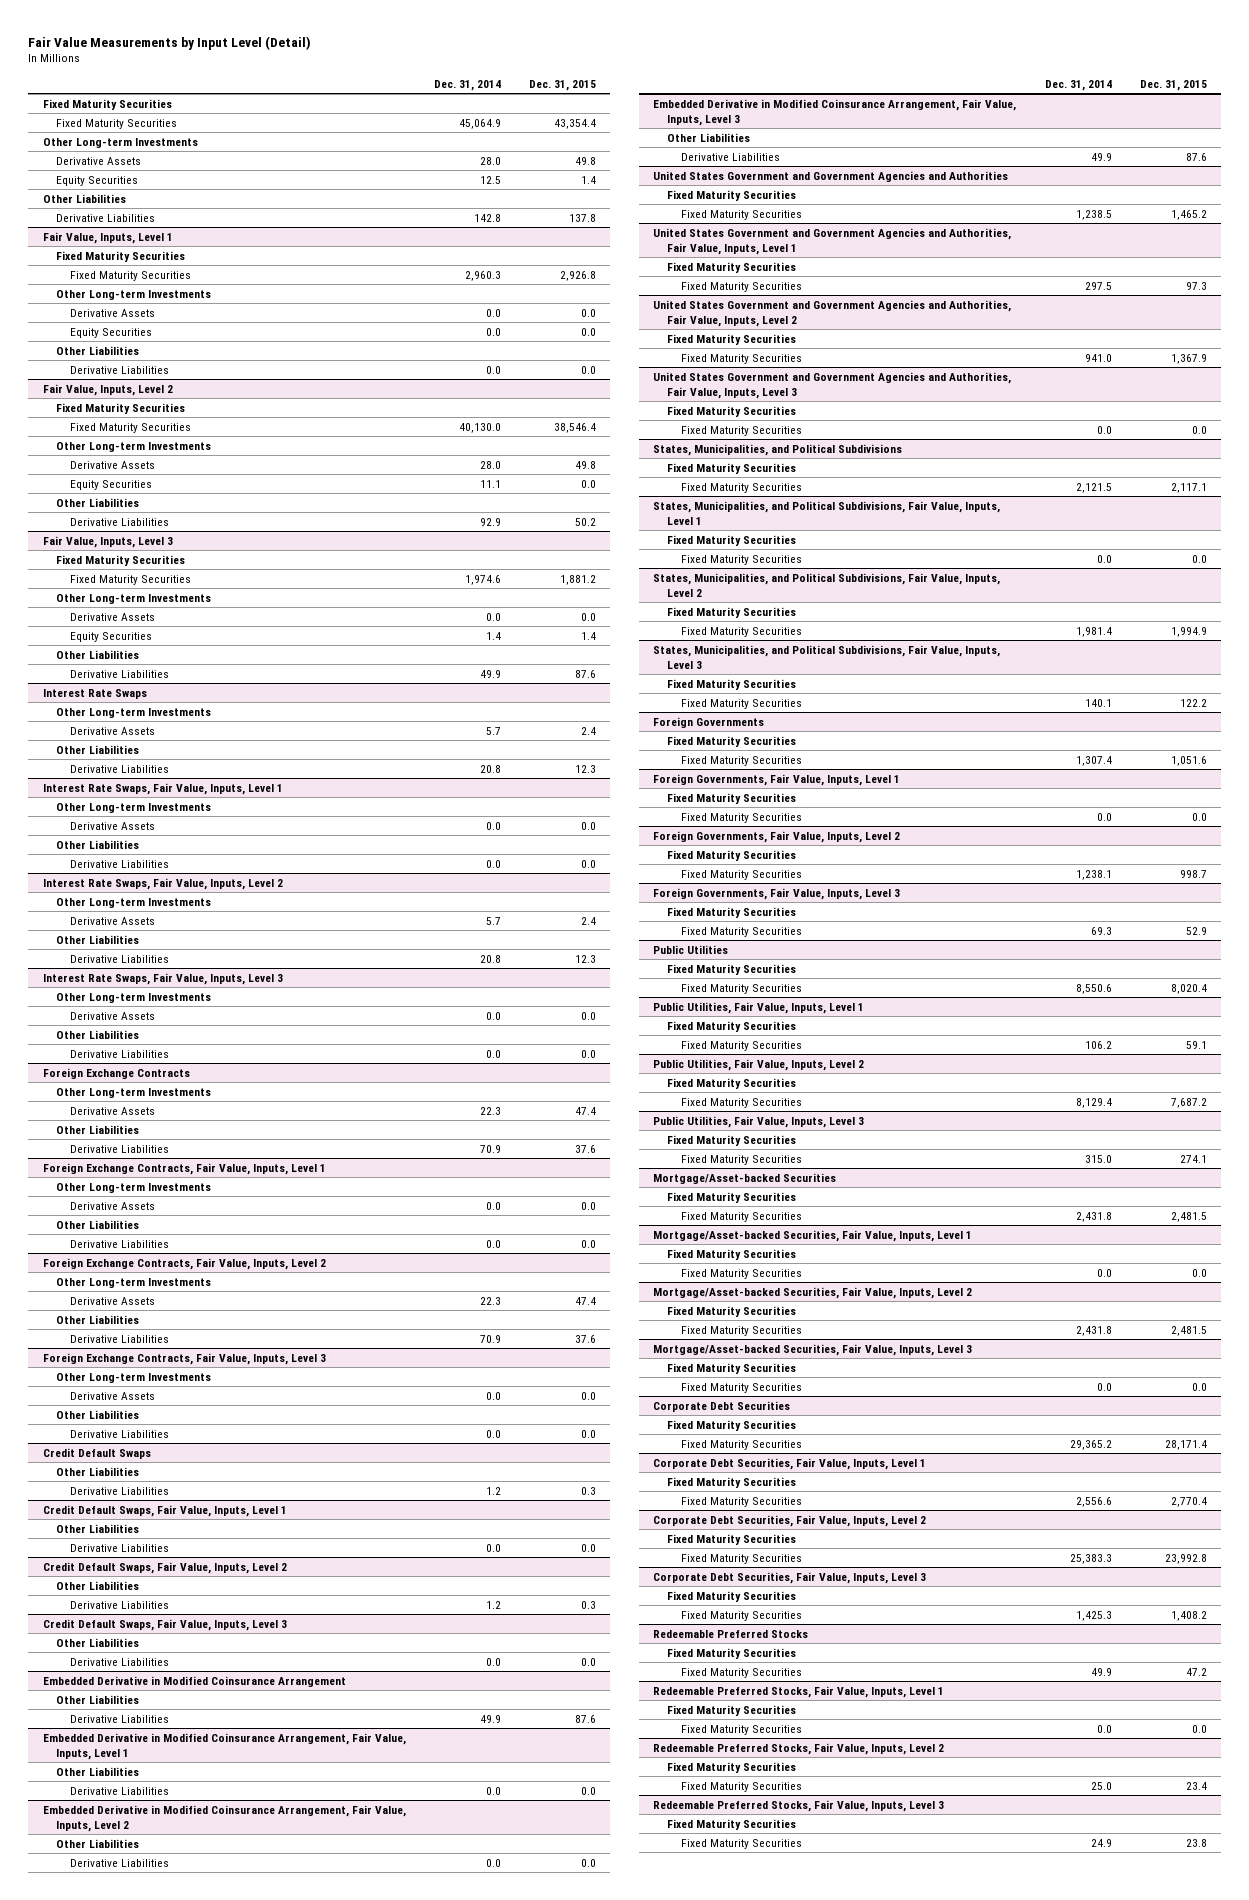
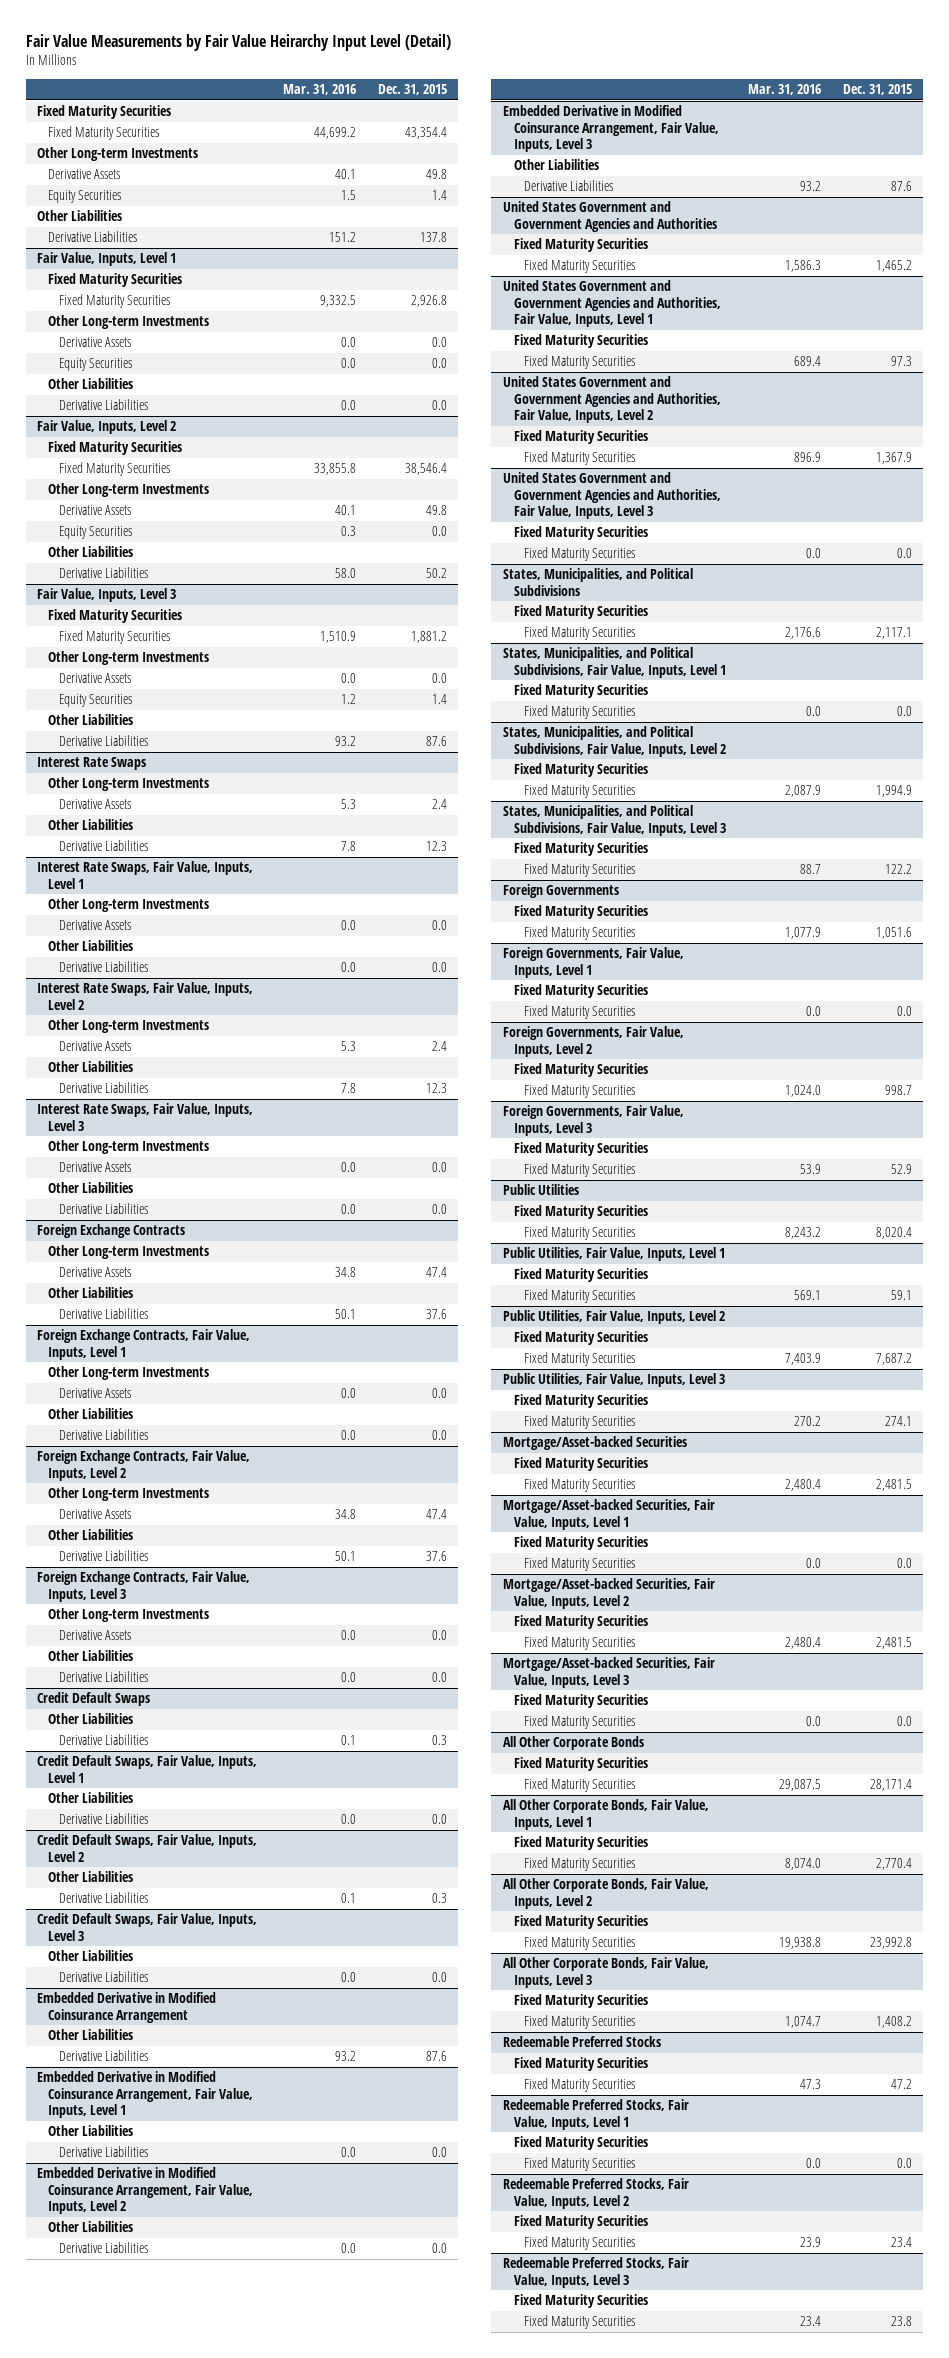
- Fair Value Measurements by Input Level (Detail)
+ Fair Value Measurements by Fair Value Heirarchy Input Level (Detail)
- | Dec. 31, 2014 | Dec. 31, 2015
+ | Mar. 31, 2016 | Dec. 31, 2015
- Corporate Debt Securities
+ All Other Corporate Bonds
- Corporate Debt Securities, Fair Value, Inputs, Level 1
+ All Other Corporate Bonds, Fair Value, Inputs, Level 1
- Corporate Debt Securities, Fair Value, Inputs, Level 2
+ All Other Corporate Bonds, Fair Value, Inputs, Level 2
- Corporate Debt Securities, Fair Value, Inputs, Level 3
+ All Other Corporate Bonds, Fair Value, Inputs, Level 3

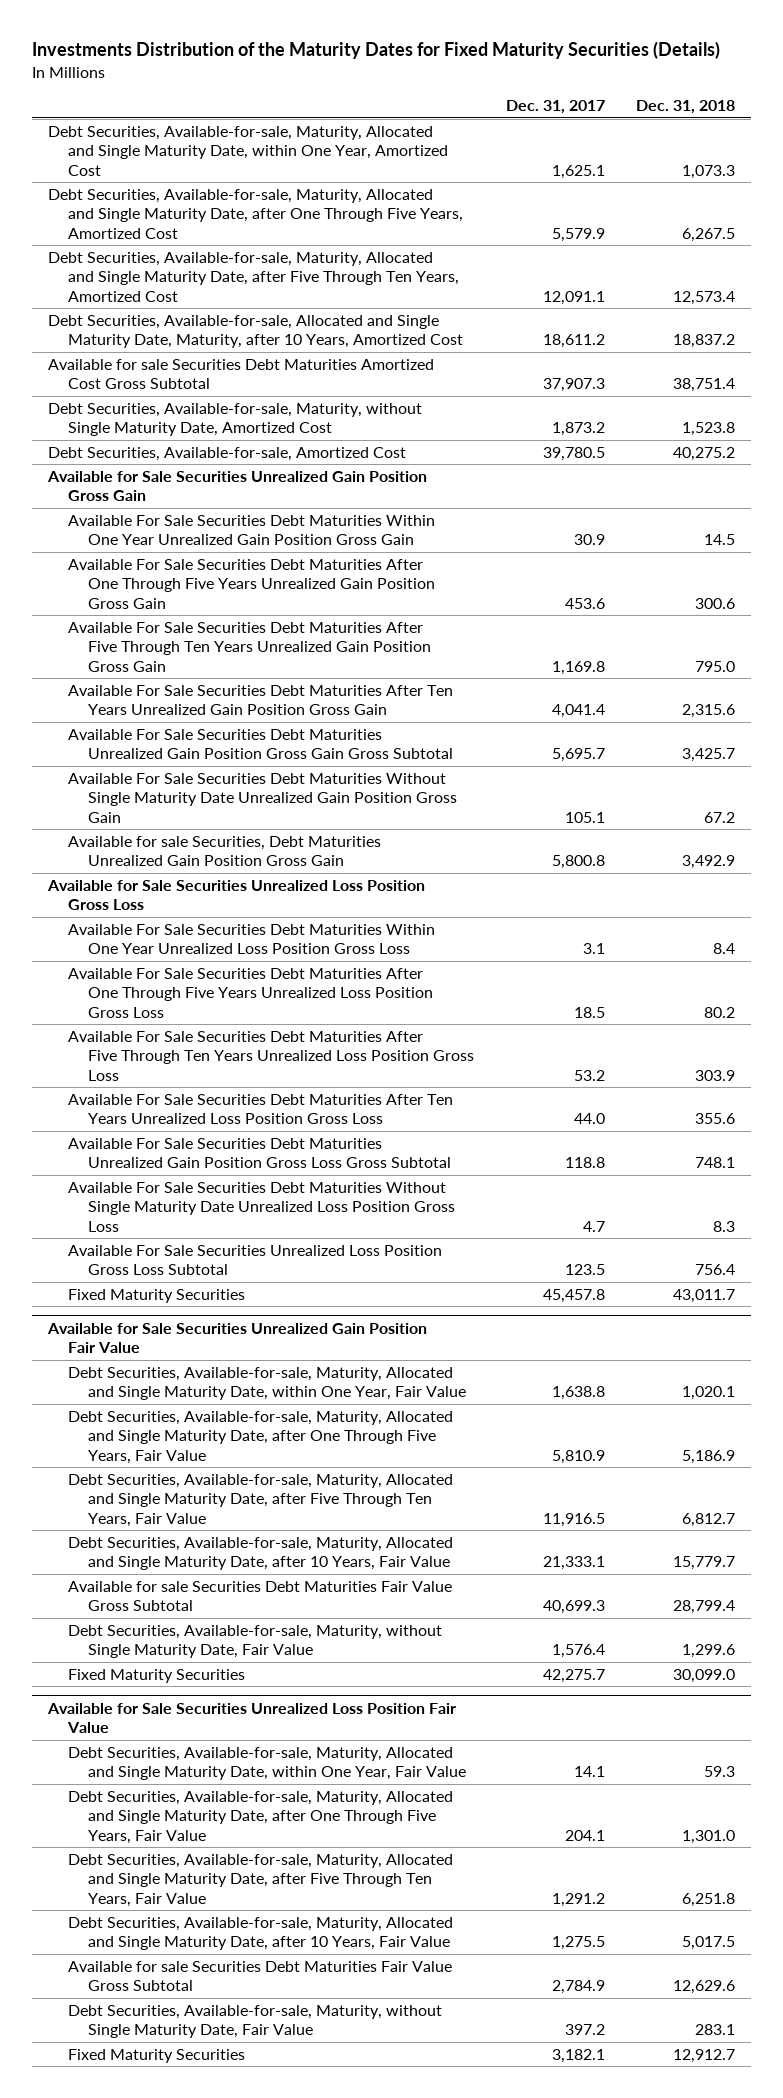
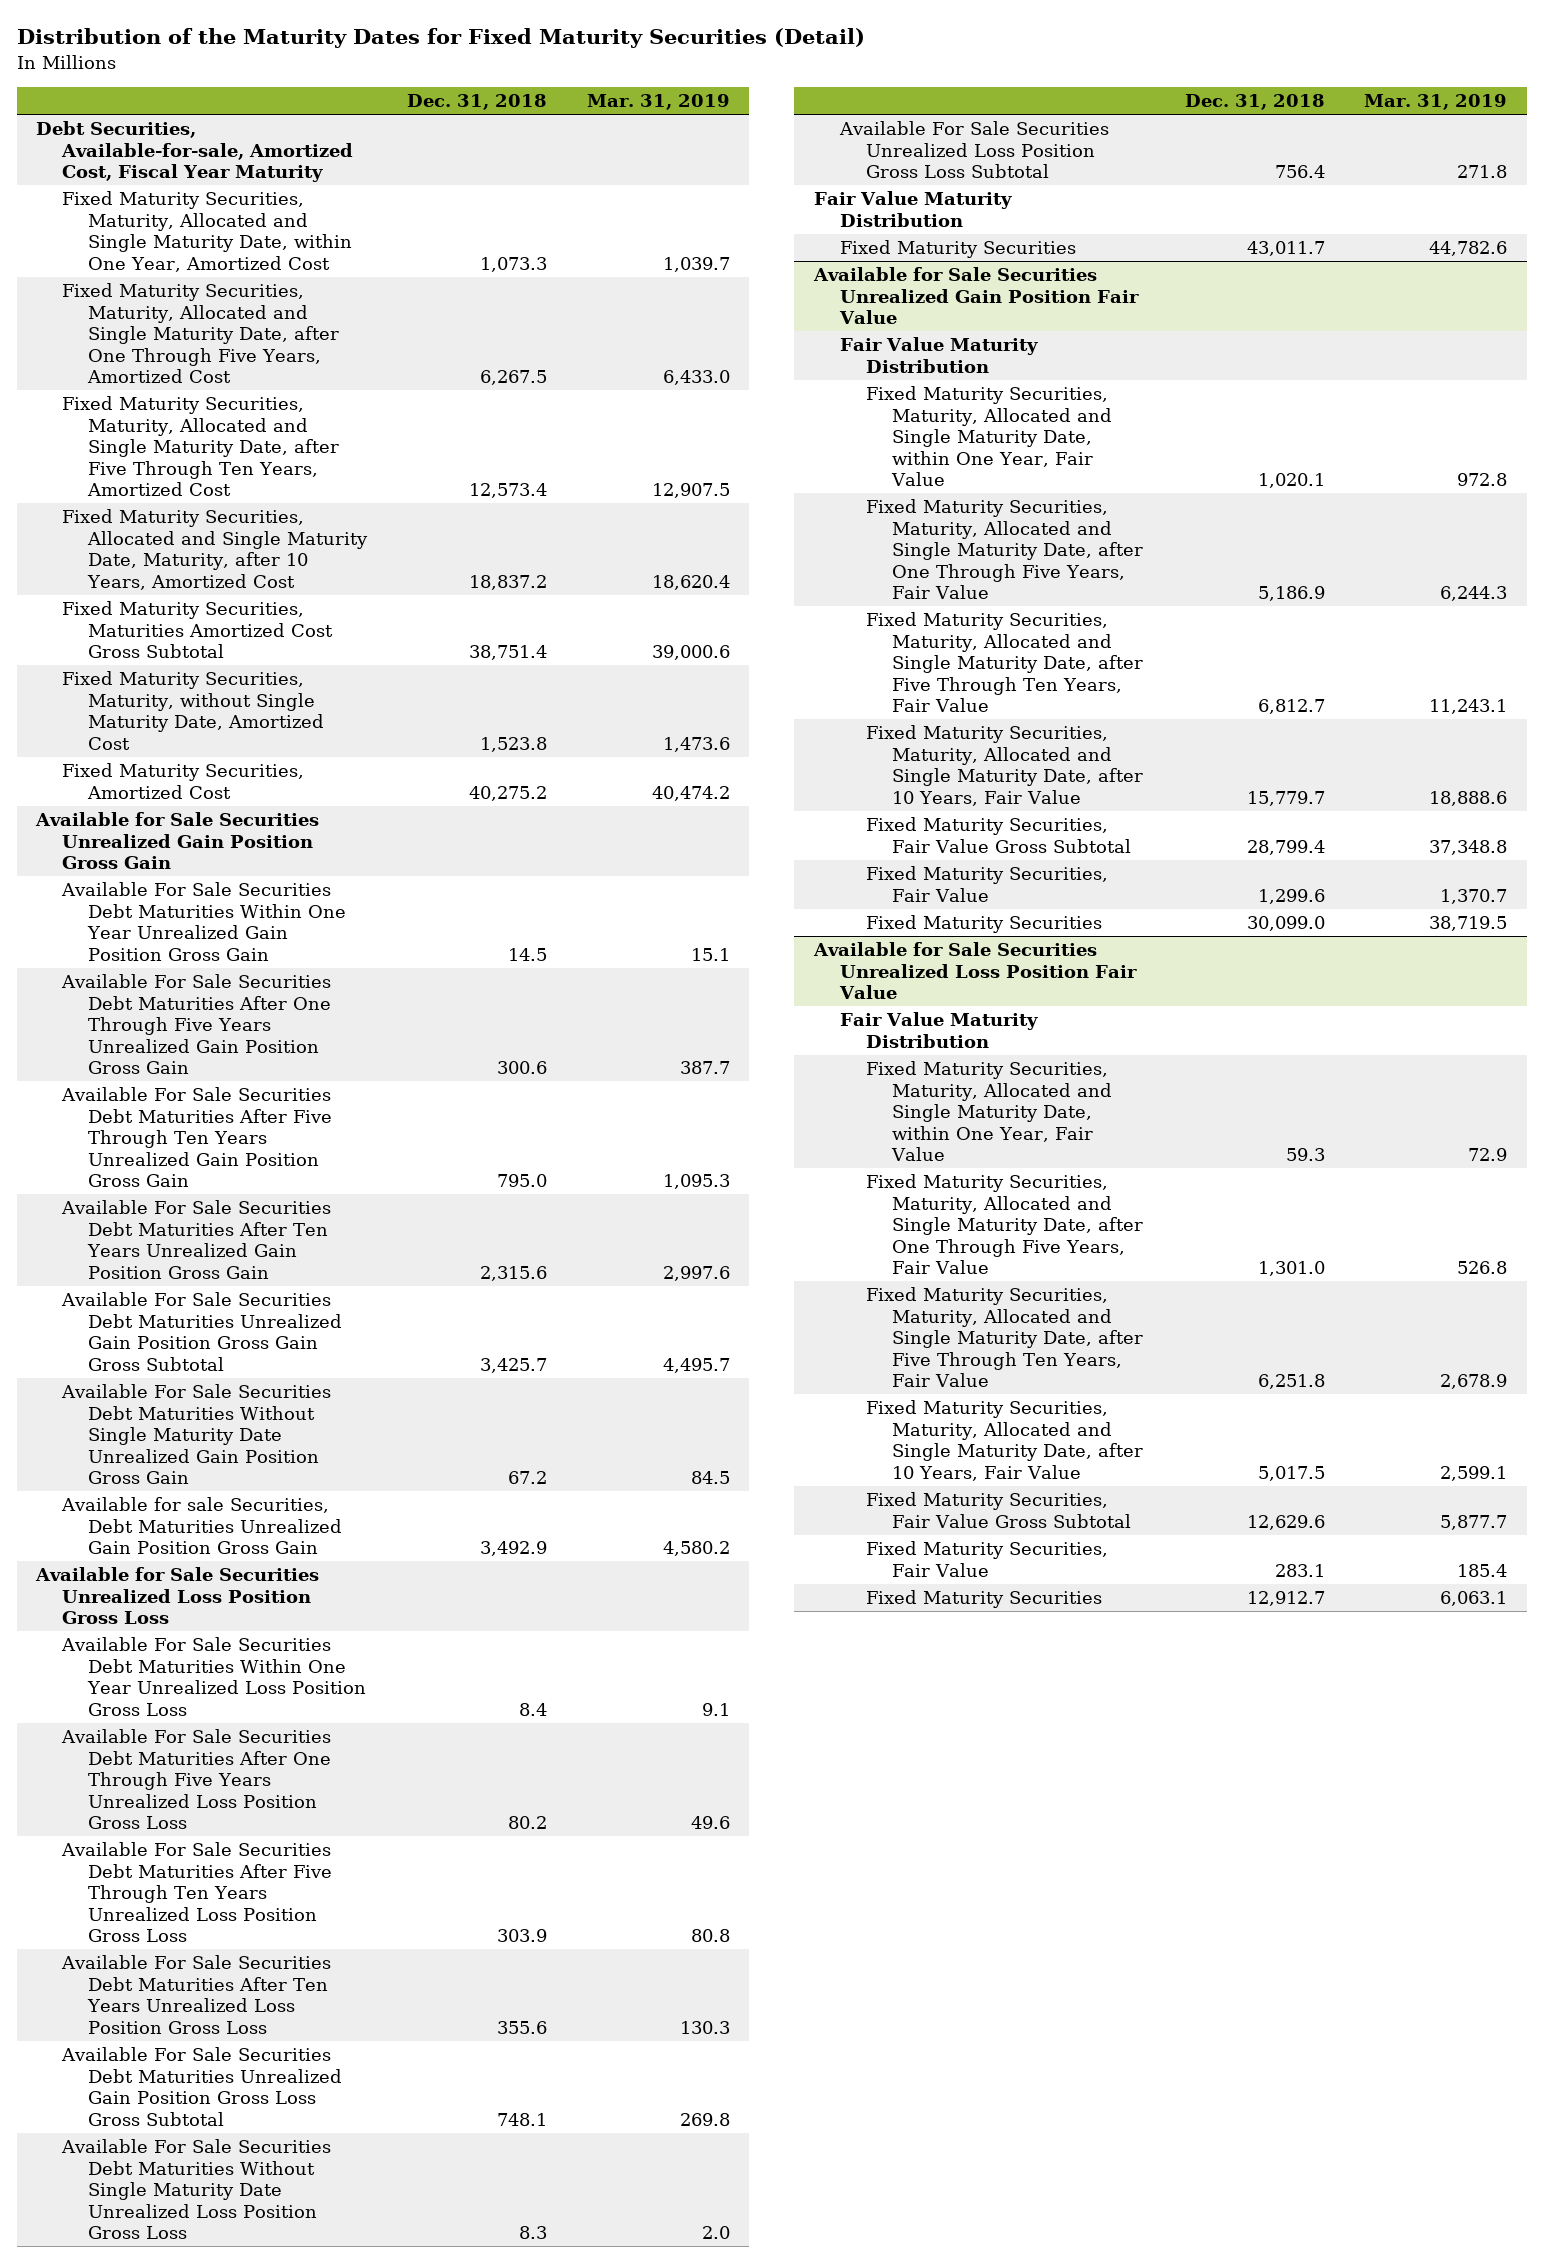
- Investments Distribution of the Maturity Dates for Fixed Maturity Securities (Details)
+ Distribution of the Maturity Dates for Fixed Maturity Securities (Detail)
- | Dec. 31, 2017 | Dec. 31, 2018
+ | Dec. 31, 2018 | Mar. 31, 2019
- Debt Securities, Available-for-sale, Maturity, Allocated and Single Maturity Date, within One Year, Amortized Cost | 1,625.1 | 1,073.3
- Debt Securities, Available-for-sale, Maturity, Allocated and Single Maturity Date, after One Through Five Years, Amortized Cost | 5,579.9 | 6,267.5
- Debt Securities, Available-for-sale, Maturity, Allocated and Single Maturity Date, after Five Through Ten Years, Amortized Cost | 12,091.1 | 12,573.4
- Debt Securities, Available-for-sale, Allocated and Single Maturity Date, Maturity, after 10 Years, Amortized Cost | 18,611.2 | 18,837.2
- Available for sale Securities Debt Maturities Amortized Cost Gross Subtotal | 37,907.3 | 38,751.4
- Debt Securities, Available-for-sale, Maturity, without Single Maturity Date, Amortized Cost | 1,873.2 | 1,523.8
- Debt Securities, Available-for-sale, Amortized Cost | 39,780.5 | 40,275.2
+ Debt Securities, Available-for-sale, Amortized Cost, Fiscal Year Maturity
+ Fixed Maturity Securities, Maturity, Allocated and Single Maturity Date, within One Year, Amortized Cost | 1,073.3 | 1,039.7
+ Fixed Maturity Securities, Maturity, Allocated and Single Maturity Date, after One Through Five Years, Amortized Cost | 6,267.5 | 6,433.0
+ Fixed Maturity Securities, Maturity, Allocated and Single Maturity Date, after Five Through Ten Years, Amortized Cost | 12,573.4 | 12,907.5
+ Fixed Maturity Securities, Allocated and Single Maturity Date, Maturity, after 10 Years, Amortized Cost | 18,837.2 | 18,620.4
+ Fixed Maturity Securities, Maturities Amortized Cost Gross Subtotal | 38,751.4 | 39,000.6
+ Fixed Maturity Securities, Maturity, without Single Maturity Date, Amortized Cost | 1,523.8 | 1,473.6
+ Fixed Maturity Securities, Amortized Cost | 40,275.2 | 40,474.2
+ Fair Value Maturity Distribution
@ Available for Sale Securities Unrealized Gain Position Fair Value
- Debt Securities, Available-for-sale, Maturity, Allocated and Single Maturity Date, within One Year, Fair Value | 1,638.8 | 1,020.1
- Debt Securities, Available-for-sale, Maturity, Allocated and Single Maturity Date, after One Through Five Years, Fair Value | 5,810.9 | 5,186.9
- Debt Securities, Available-for-sale, Maturity, Allocated and Single Maturity Date, after Five Through Ten Years, Fair Value | 11,916.5 | 6,812.7
- Debt Securities, Available-for-sale, Maturity, Allocated and Single Maturity Date, after 10 Years, Fair Value | 21,333.1 | 15,779.7
- Available for sale Securities Debt Maturities Fair Value Gross Subtotal | 40,699.3 | 28,799.4
- Debt Securities, Available-for-sale, Maturity, without Single Maturity Date, Fair Value | 1,576.4 | 1,299.6
+ Fair Value Maturity Distribution
+ Fixed Maturity Securities, Maturity, Allocated and Single Maturity Date, within One Year, Fair Value | 1,020.1 | 972.8
+ Fixed Maturity Securities, Maturity, Allocated and Single Maturity Date, after One Through Five Years, Fair Value | 5,186.9 | 6,244.3
+ Fixed Maturity Securities, Maturity, Allocated and Single Maturity Date, after Five Through Ten Years, Fair Value | 6,812.7 | 11,243.1
+ Fixed Maturity Securities, Maturity, Allocated and Single Maturity Date, after 10 Years, Fair Value | 15,779.7 | 18,888.6
+ Fixed Maturity Securities, Fair Value Gross Subtotal | 28,799.4 | 37,348.8
+ Fixed Maturity Securities, Fair Value | 1,299.6 | 1,370.7
@ Available for Sale Securities Unrealized Loss Position Fair Value
- Debt Securities, Available-for-sale, Maturity, Allocated and Single Maturity Date, within One Year, Fair Value | 14.1 | 59.3
- Debt Securities, Available-for-sale, Maturity, Allocated and Single Maturity Date, after One Through Five Years, Fair Value | 204.1 | 1,301.0
- Debt Securities, Available-for-sale, Maturity, Allocated and Single Maturity Date, after Five Through Ten Years, Fair Value | 1,291.2 | 6,251.8
- Debt Securities, Available-for-sale, Maturity, Allocated and Single Maturity Date, after 10 Years, Fair Value | 1,275.5 | 5,017.5
- Available for sale Securities Debt Maturities Fair Value Gross Subtotal | 2,784.9 | 12,629.6
- Debt Securities, Available-for-sale, Maturity, without Single Maturity Date, Fair Value | 397.2 | 283.1
+ Fair Value Maturity Distribution
+ Fixed Maturity Securities, Maturity, Allocated and Single Maturity Date, within One Year, Fair Value | 59.3 | 72.9
+ Fixed Maturity Securities, Maturity, Allocated and Single Maturity Date, after One Through Five Years, Fair Value | 1,301.0 | 526.8
+ Fixed Maturity Securities, Maturity, Allocated and Single Maturity Date, after Five Through Ten Years, Fair Value | 6,251.8 | 2,678.9
+ Fixed Maturity Securities, Maturity, Allocated and Single Maturity Date, after 10 Years, Fair Value | 5,017.5 | 2,599.1
+ Fixed Maturity Securities, Fair Value Gross Subtotal | 12,629.6 | 5,877.7
+ Fixed Maturity Securities, Fair Value | 283.1 | 185.4

